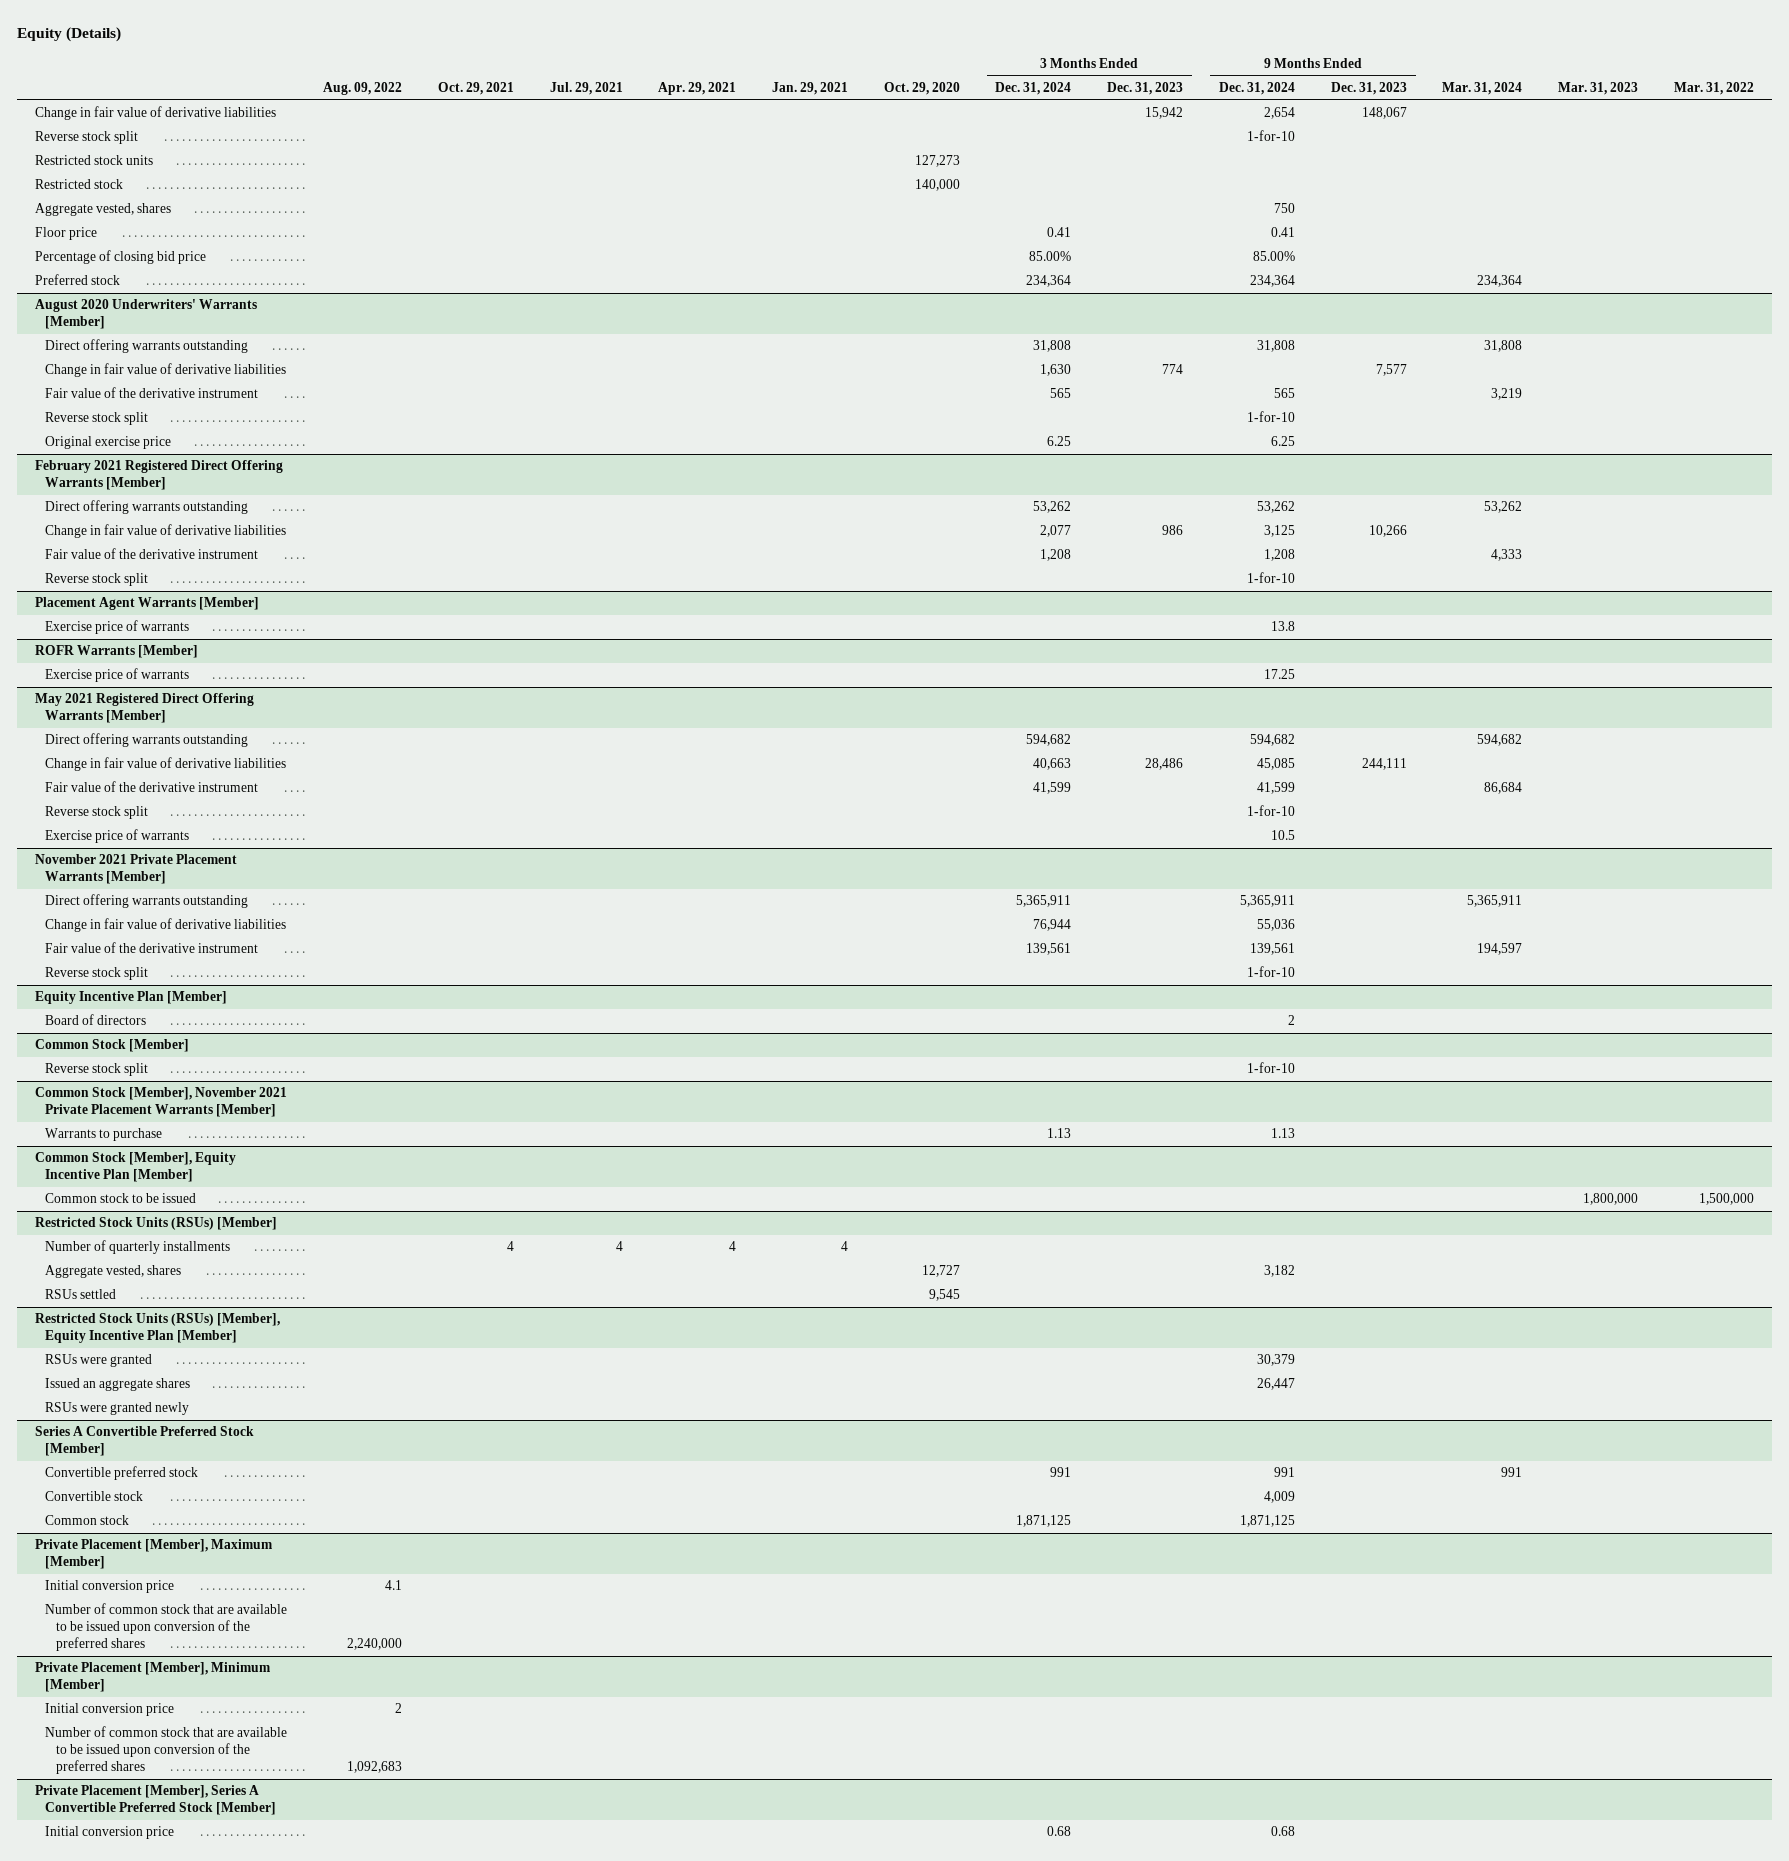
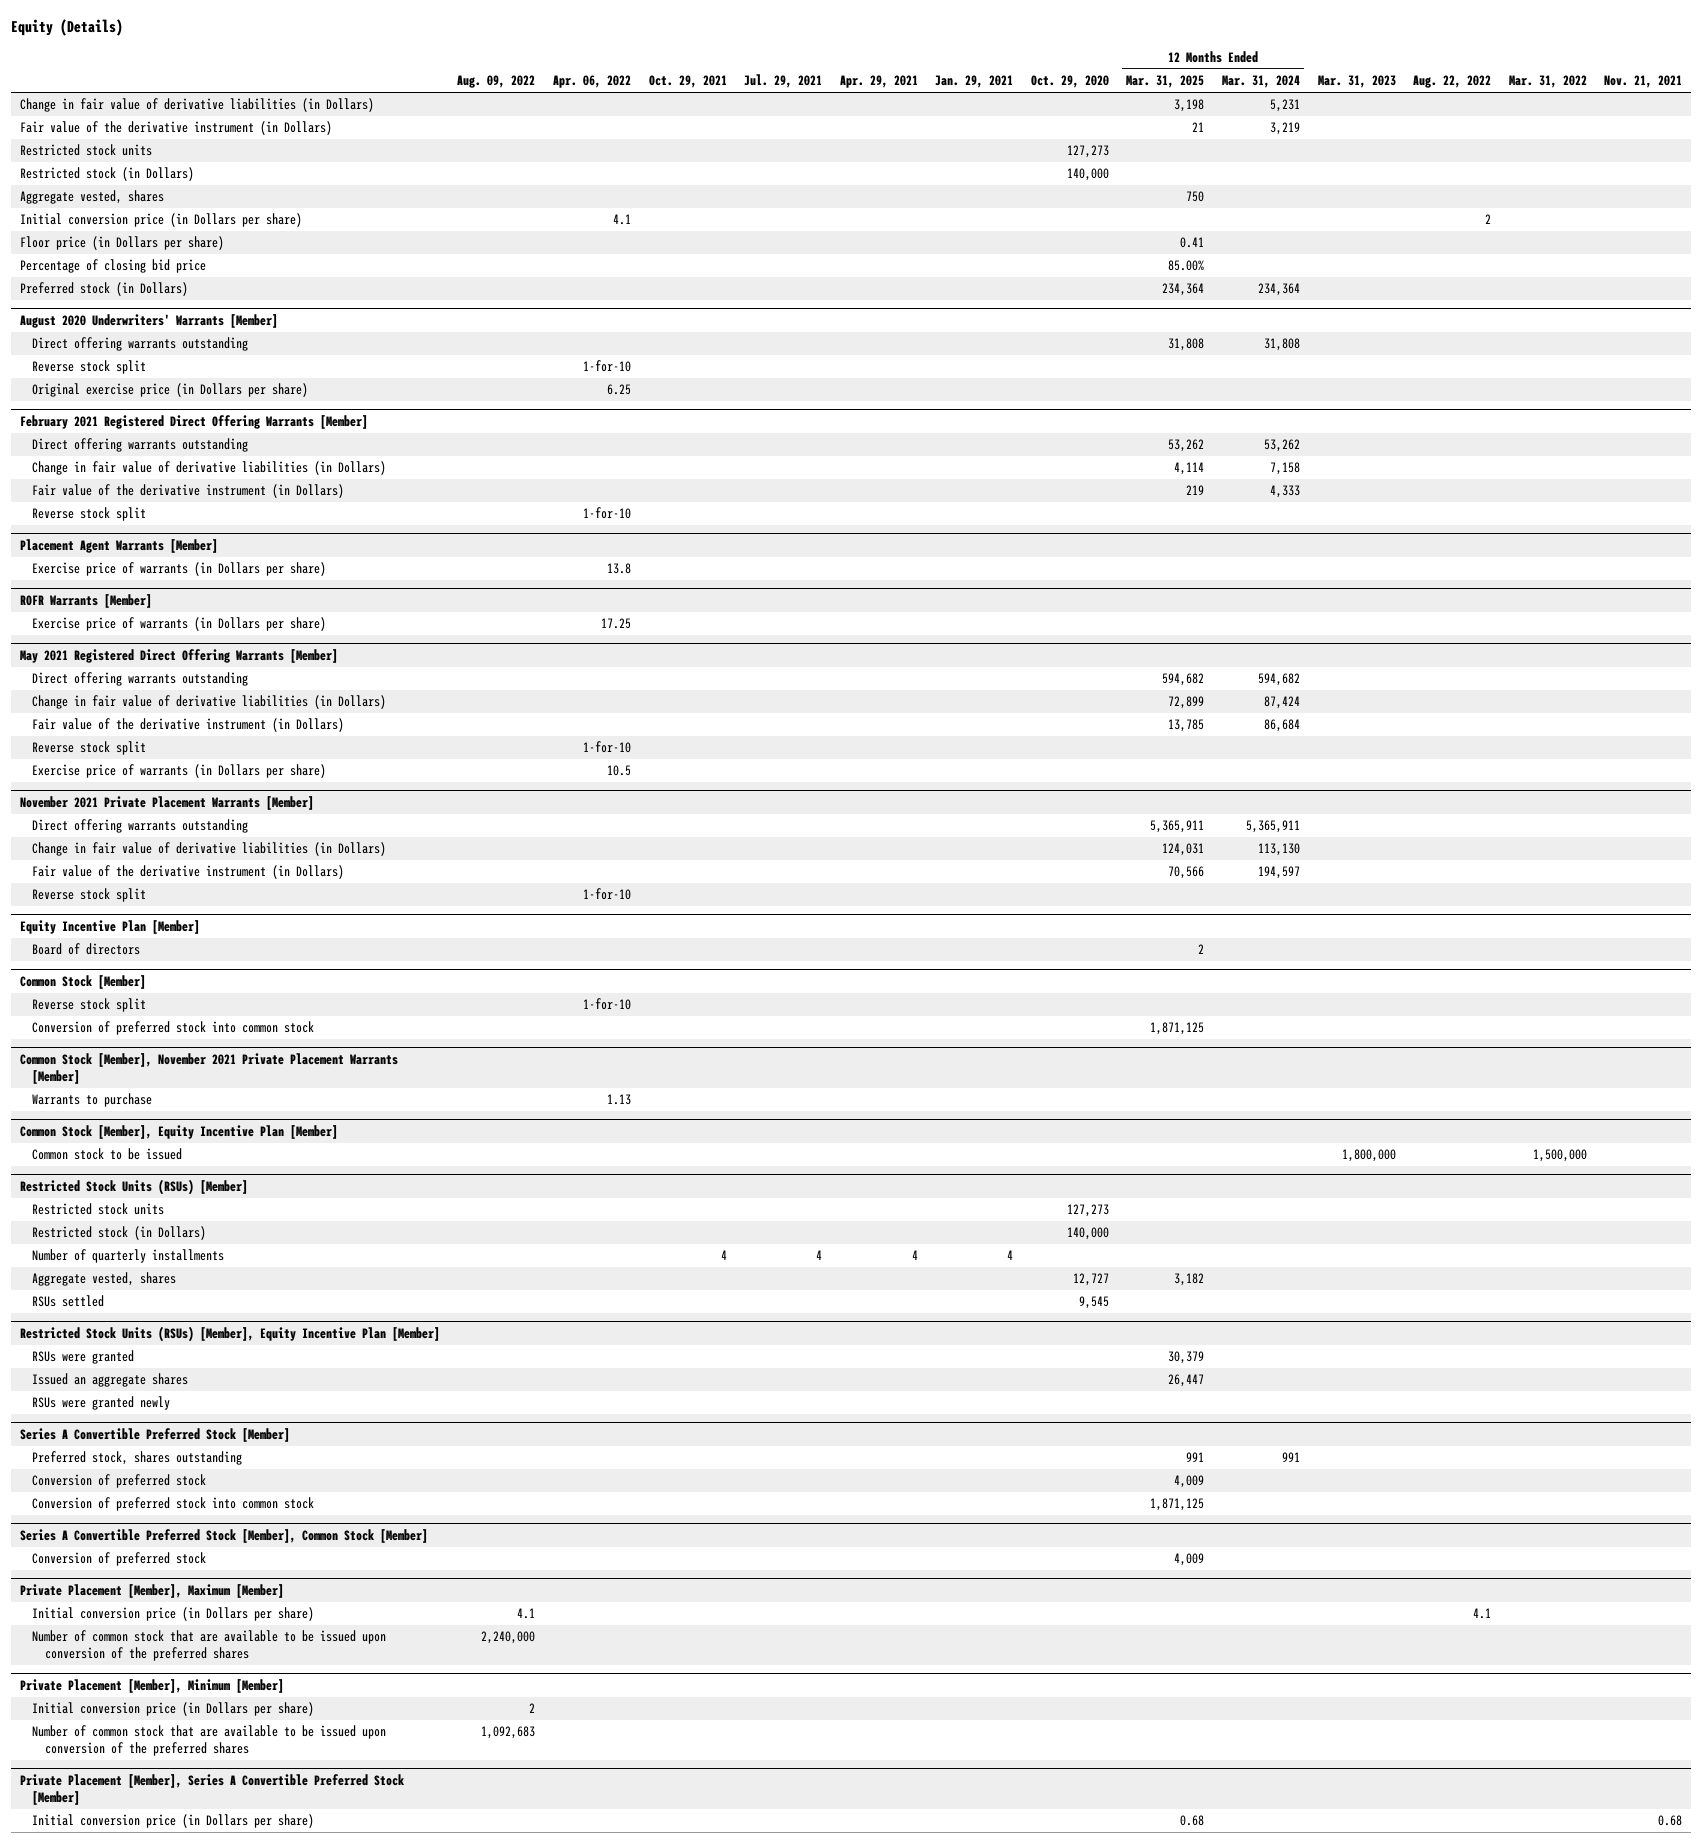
- | Aug. 09, 2022 | Oct. 29, 2021 | Jul. 29, 2021 | Apr. 29, 2021 | Jan. 29, 2021 | Oct. 29, 2020 | 3 Months Ended Dec. 31, 2024 | 3 Months Ended Dec. 31, 2023 | 9 Months Ended Dec. 31, 2024 | 9 Months Ended Dec. 31, 2023 | Mar. 31, 2024 | Mar. 31, 2023 | Mar. 31, 2022
+ | Aug. 09, 2022 | Apr. 06, 2022 | Oct. 29, 2021 | Jul. 29, 2021 | Apr. 29, 2021 | Jan. 29, 2021 | Oct. 29, 2020 | 12 Months Ended Mar. 31, 2025 | 12 Months Ended Mar. 31, 2024 | Mar. 31, 2023 | Aug. 22, 2022 | Mar. 31, 2022 | Nov. 21, 2021
- Change in fair value of derivative liabilities | | | | | | | | 15,942 | 2,654 | 148,067 | | |
- Reverse stock split | | | | | | | | | 1-for-10 | | | |
+ Change in fair value of derivative liabilities (in Dollars) | | | | | | | | 3,198 | 5,231 | | | |
+ Fair value of the derivative instrument (in Dollars) | | | | | | | | 21 | 3,219 | | | |
- Restricted stock | | | | | | 140,000 | | | | | | |
+ Restricted stock (in Dollars) | | | | | | | 140,000 | | | | | |
- Floor price | | | | | | | 0.41 | | 0.41 | | | |
+ Initial conversion price (in Dollars per share) | | 4.1 | | | | | | | | | 2 | |
+ Floor price (in Dollars per share) | | | | | | | | 0.41 | | | | |
- Preferred stock | | | | | | | 234,364 | | 234,364 | | 234,364 | |
+ Preferred stock (in Dollars) | | | | | | | | 234,364 | 234,364 | | | |
@ August 2020 Underwriters' Warrants [Member]
- Change in fair value of derivative liabilities | | | | | | | 1,630 | 774 | | 7,577 | | |
- Fair value of the derivative instrument | | | | | | | 565 | | 565 | | 3,219 | |
- Original exercise price | | | | | | | 6.25 | | 6.25 | | | |
+ Original exercise price (in Dollars per share) | | 6.25 | | | | | | | | | | |
@ February 2021 Registered Direct Offering Warrants [Member]
- Change in fair value of derivative liabilities | | | | | | | 2,077 | 986 | 3,125 | 10,266 | | |
- Fair value of the derivative instrument | | | | | | | 1,208 | | 1,208 | | 4,333 | |
+ Change in fair value of derivative liabilities (in Dollars) | | | | | | | | 4,114 | 7,158 | | | |
+ Fair value of the derivative instrument (in Dollars) | | | | | | | | 219 | 4,333 | | | |
@ Placement Agent Warrants [Member]
- Exercise price of warrants | | | | | | | | | 13.8 | | | |
+ Exercise price of warrants (in Dollars per share) | | 13.8 | | | | | | | | | | |
@ ROFR Warrants [Member]
- Exercise price of warrants | | | | | | | | | 17.25 | | | |
+ Exercise price of warrants (in Dollars per share) | | 17.25 | | | | | | | | | | |
@ May 2021 Registered Direct Offering Warrants [Member]
- Change in fair value of derivative liabilities | | | | | | | 40,663 | 28,486 | 45,085 | 244,111 | | |
- Fair value of the derivative instrument | | | | | | | 41,599 | | 41,599 | | 86,684 | |
+ Change in fair value of derivative liabilities (in Dollars) | | | | | | | | 72,899 | 87,424 | | | |
+ Fair value of the derivative instrument (in Dollars) | | | | | | | | 13,785 | 86,684 | | | |
- Exercise price of warrants | | | | | | | | | 10.5 | | | |
+ Exercise price of warrants (in Dollars per share) | | 10.5 | | | | | | | | | | |
@ November 2021 Private Placement Warrants [Member]
- Change in fair value of derivative liabilities | | | | | | | 76,944 | | 55,036 | | | |
- Fair value of the derivative instrument | | | | | | | 139,561 | | 139,561 | | 194,597 | |
+ Change in fair value of derivative liabilities (in Dollars) | | | | | | | | 124,031 | 113,130 | | | |
+ Fair value of the derivative instrument (in Dollars) | | | | | | | | 70,566 | 194,597 | | | |
@ Common Stock [Member]
+ Conversion of preferred stock into common stock | | | | | | | | 1,871,125 | | | | |
@ Restricted Stock Units (RSUs) [Member]
+ Restricted stock units | | | | | | | 127,273 | | | | | |
+ Restricted stock (in Dollars) | | | | | | | 140,000 | | | | | |
@ Series A Convertible Preferred Stock [Member]
- Convertible preferred stock | | | | | | | 991 | | 991 | | 991 | |
- Convertible stock | | | | | | | | | 4,009 | | | |
- Common stock | | | | | | | 1,871,125 | | 1,871,125 | | | |
+ Preferred stock, shares outstanding | | | | | | | | 991 | 991 | | | |
+ Conversion of preferred stock | | | | | | | | 4,009 | | | | |
+ Conversion of preferred stock into common stock | | | | | | | | 1,871,125 | | | | |
+ Series A Convertible Preferred Stock [Member], Common Stock [Member]
+ Conversion of preferred stock | | | | | | | | 4,009 | | | | |
@ Private Placement [Member], Maximum [Member]
- Initial conversion price | 4.1 | | | | | | | | | | | |
+ Initial conversion price (in Dollars per share) | 4.1 | | | | | | | | | | 4.1 | |
@ Private Placement [Member], Minimum [Member]
- Initial conversion price | 2 | | | | | | | | | | | |
+ Initial conversion price (in Dollars per share) | 2 | | | | | | | | | | | |
@ Private Placement [Member], Series A Convertible Preferred Stock [Member]
- Initial conversion price | | | | | | | 0.68 | | 0.68 | | | |
+ Initial conversion price (in Dollars per share) | | | | | | | | 0.68 | | | | | 0.68

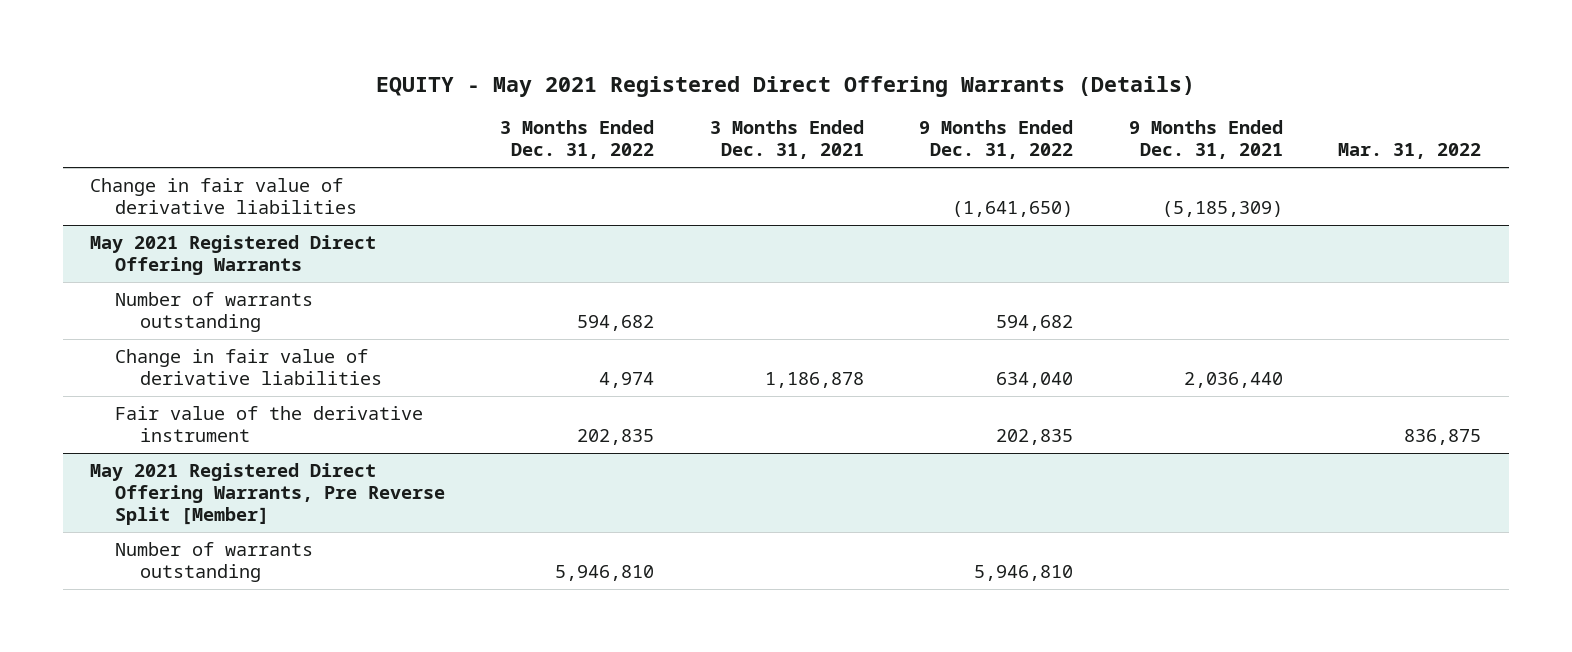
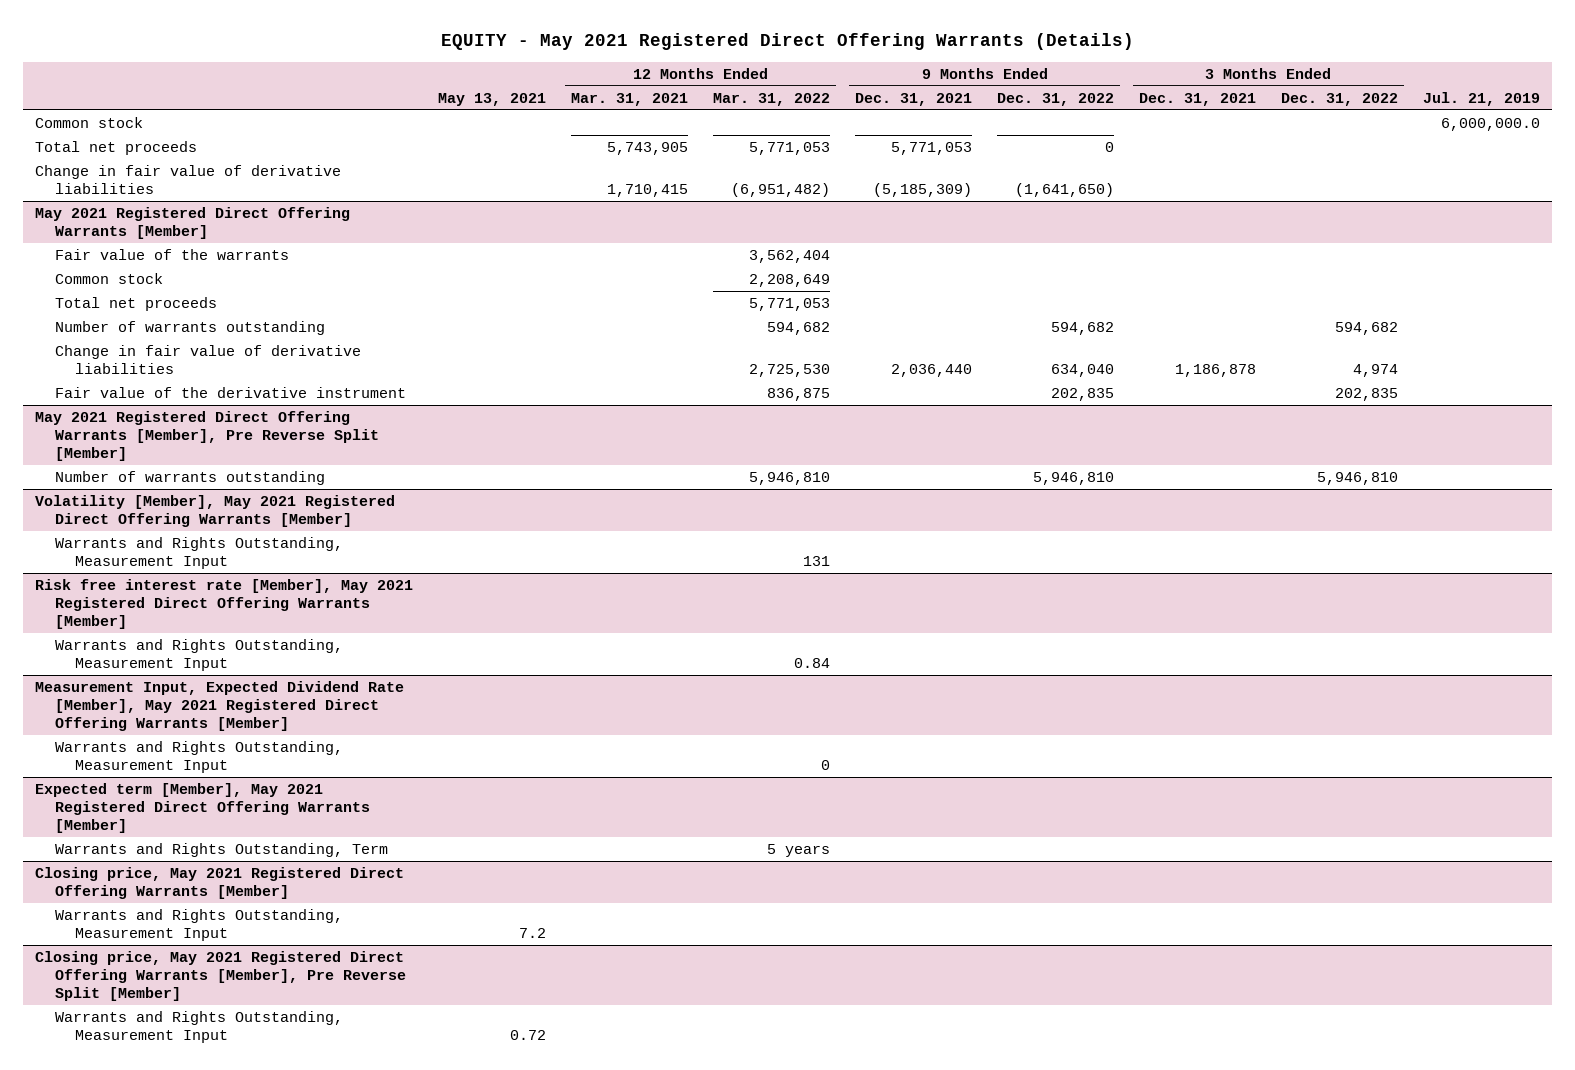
- | 3 Months Ended Dec. 31, 2022 | 3 Months Ended Dec. 31, 2021 | 9 Months Ended Dec. 31, 2022 | 9 Months Ended Dec. 31, 2021 | Mar. 31, 2022
+ | May 13, 2021 | 12 Months Ended Mar. 31, 2021 | 12 Months Ended Mar. 31, 2022 | 9 Months Ended Dec. 31, 2021 | 9 Months Ended Dec. 31, 2022 | 3 Months Ended Dec. 31, 2021 | 3 Months Ended Dec. 31, 2022 | Jul. 21, 2019
+ Common stock | | | | | | | | 6,000,000.0
+ Total net proceeds | | 5,743,905 | 5,771,053 | 5,771,053 | 0 | | |
- May 2021 Registered Direct Offering Warrants
+ May 2021 Registered Direct Offering Warrants [Member]
+ Fair value of the warrants | | | 3,562,404 | | | | |
+ Common stock | | | 2,208,649 | | | | |
+ Total net proceeds | | | 5,771,053 | | | | |
- May 2021 Registered Direct Offering Warrants, Pre Reverse Split [Member]
+ May 2021 Registered Direct Offering Warrants [Member], Pre Reverse Split [Member]
+ Volatility [Member], May 2021 Registered Direct Offering Warrants [Member]
+ Warrants and Rights Outstanding, Measurement Input | | | 131 | | | | |
+ Risk free interest rate [Member], May 2021 Registered Direct Offering Warrants [Member]
+ Warrants and Rights Outstanding, Measurement Input | | | 0.84 | | | | |
+ Measurement Input, Expected Dividend Rate [Member], May 2021 Registered Direct Offering Warrants [Member]
+ Warrants and Rights Outstanding, Measurement Input | | | 0 | | | | |
+ Expected term [Member], May 2021 Registered Direct Offering Warrants [Member]
+ Warrants and Rights Outstanding, Term | | | 5 years | | | | |
+ Closing price, May 2021 Registered Direct Offering Warrants [Member]
+ Warrants and Rights Outstanding, Measurement Input | 7.2 | | | | | | |
+ Closing price, May 2021 Registered Direct Offering Warrants [Member], Pre Reverse Split [Member]
+ Warrants and Rights Outstanding, Measurement Input | 0.72 | | | | | | |

